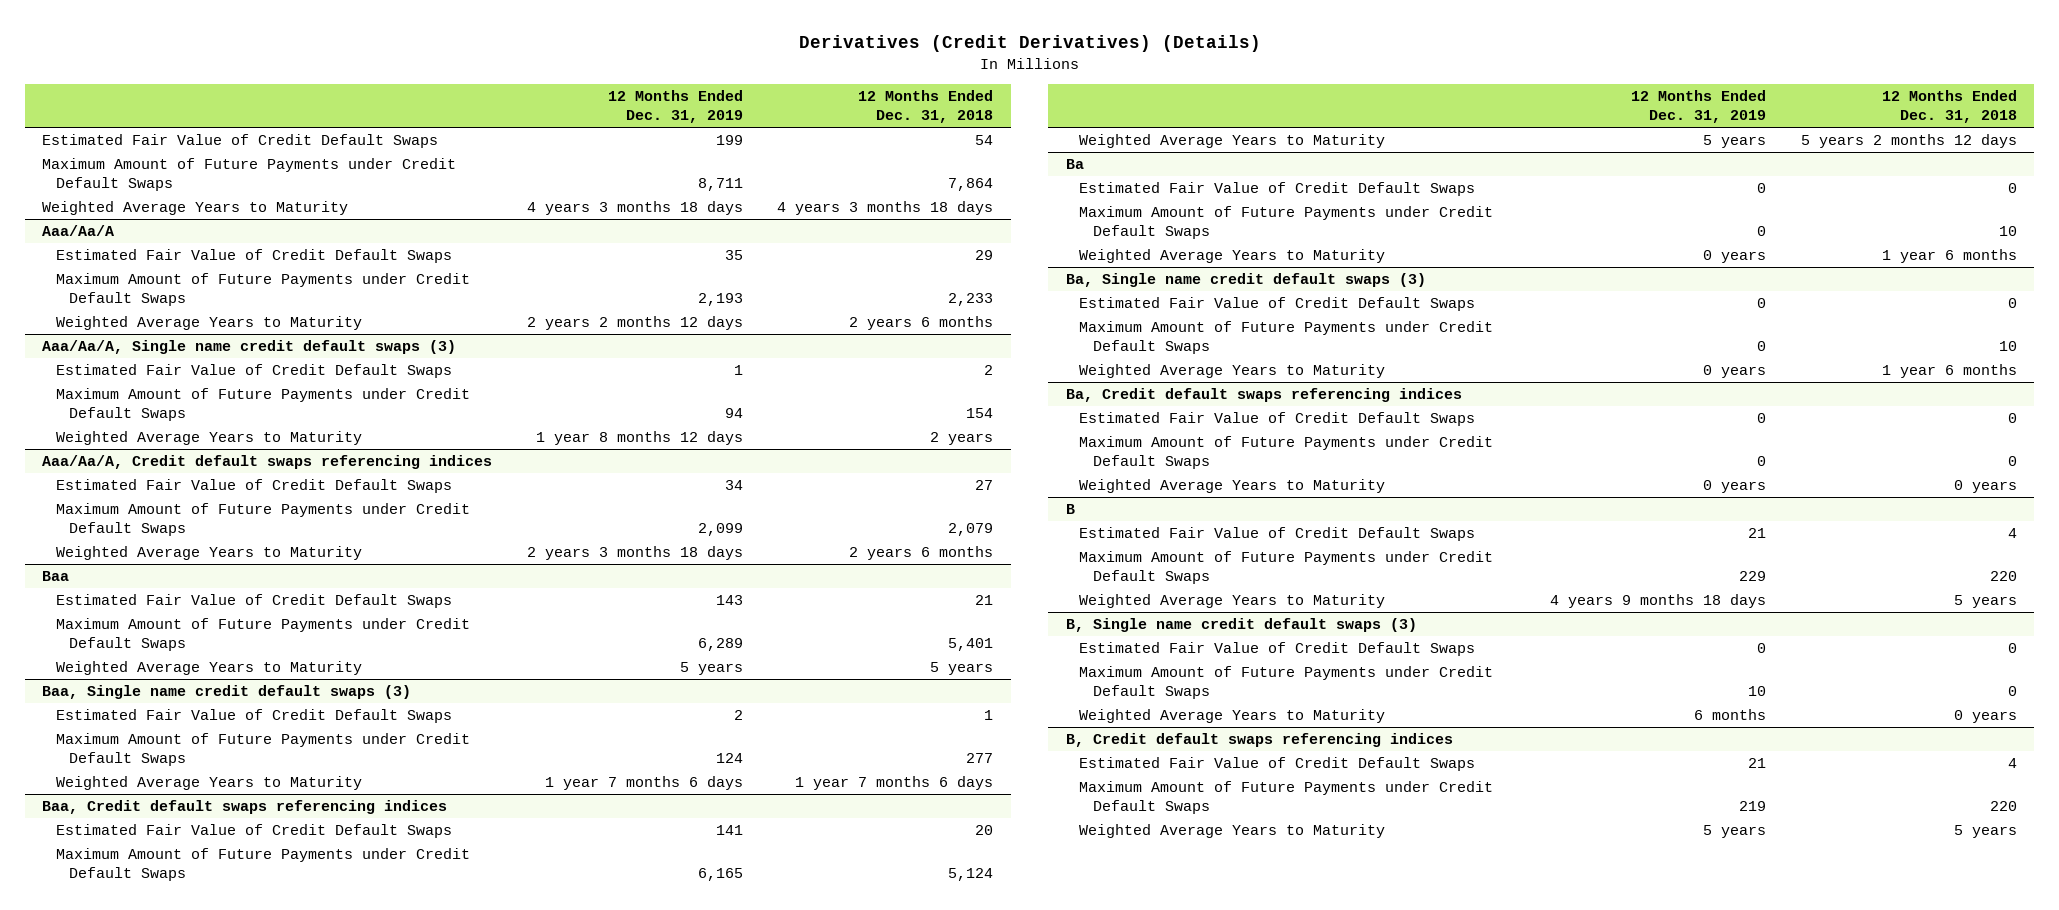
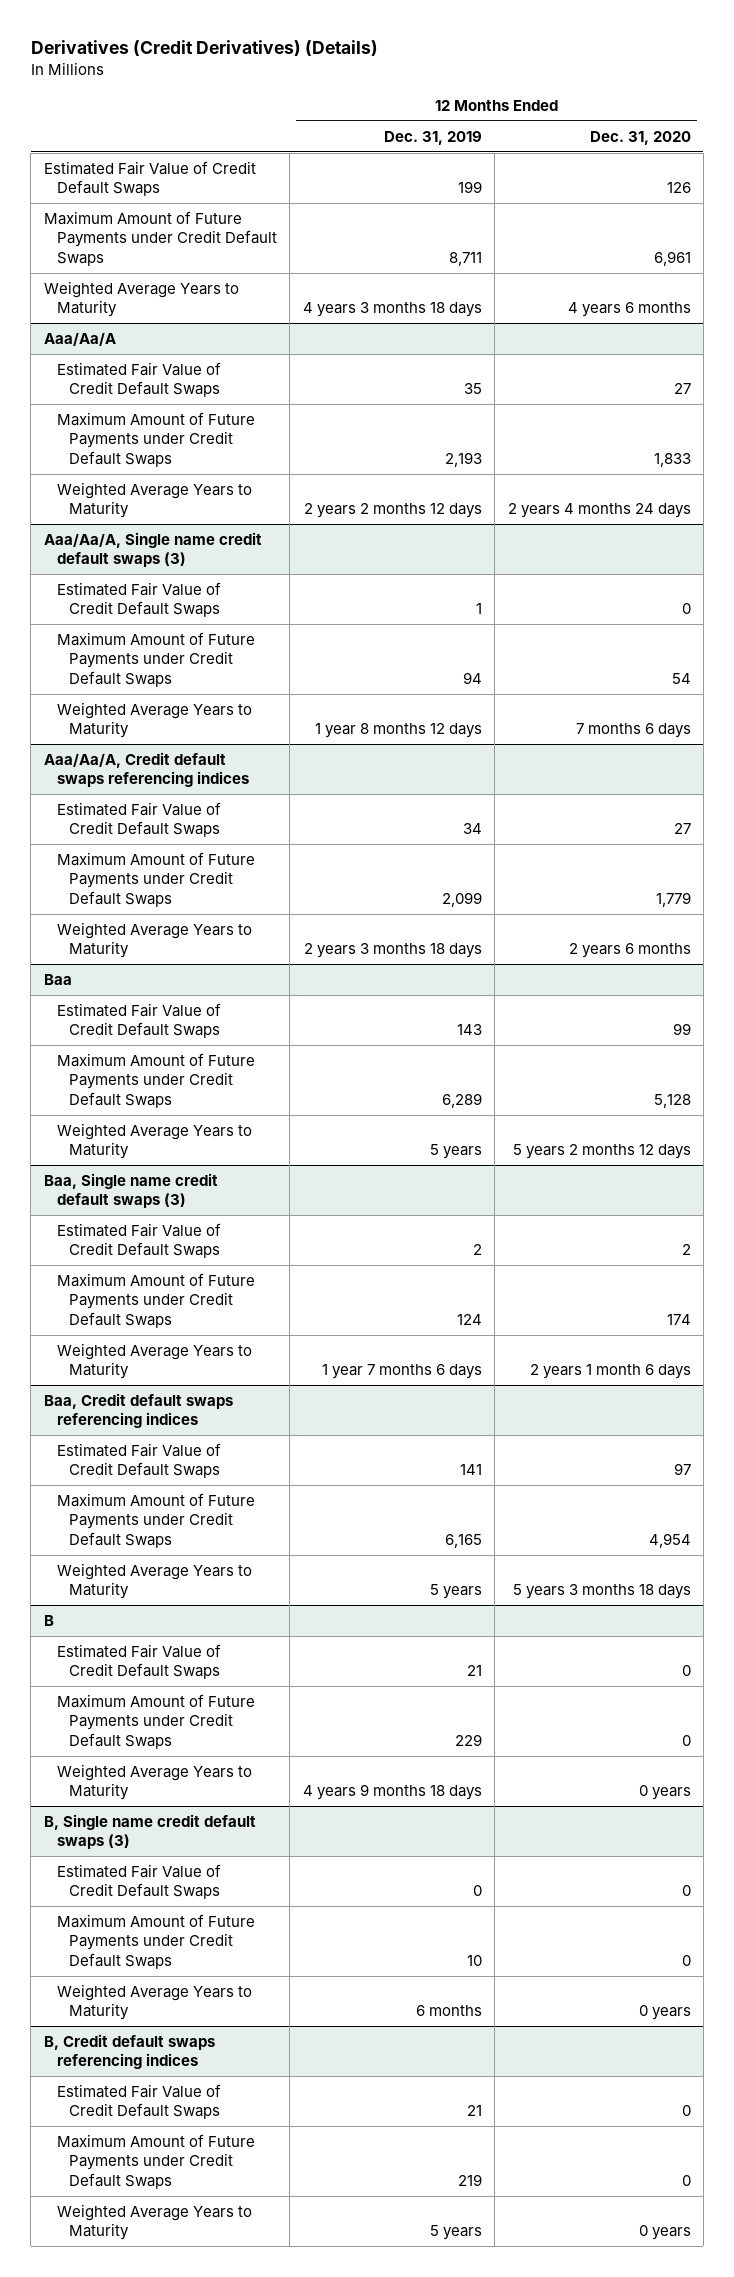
- | 12 Months Ended Dec. 31, 2019 | 12 Months Ended Dec. 31, 2018
+ | 12 Months Ended Dec. 31, 2019 | 12 Months Ended Dec. 31, 2020
- Ba
- Estimated Fair Value of Credit Default Swaps | 0 | 0
- Maximum Amount of Future Payments under Credit Default Swaps | 0 | 10
- Weighted Average Years to Maturity | 0 years | 1 year 6 months
- Ba, Single name credit default swaps (3)
- Estimated Fair Value of Credit Default Swaps | 0 | 0
- Maximum Amount of Future Payments under Credit Default Swaps | 0 | 10
- Weighted Average Years to Maturity | 0 years | 1 year 6 months
- Ba, Credit default swaps referencing indices
- Estimated Fair Value of Credit Default Swaps | 0 | 0
- Maximum Amount of Future Payments under Credit Default Swaps | 0 | 0
- Weighted Average Years to Maturity | 0 years | 0 years

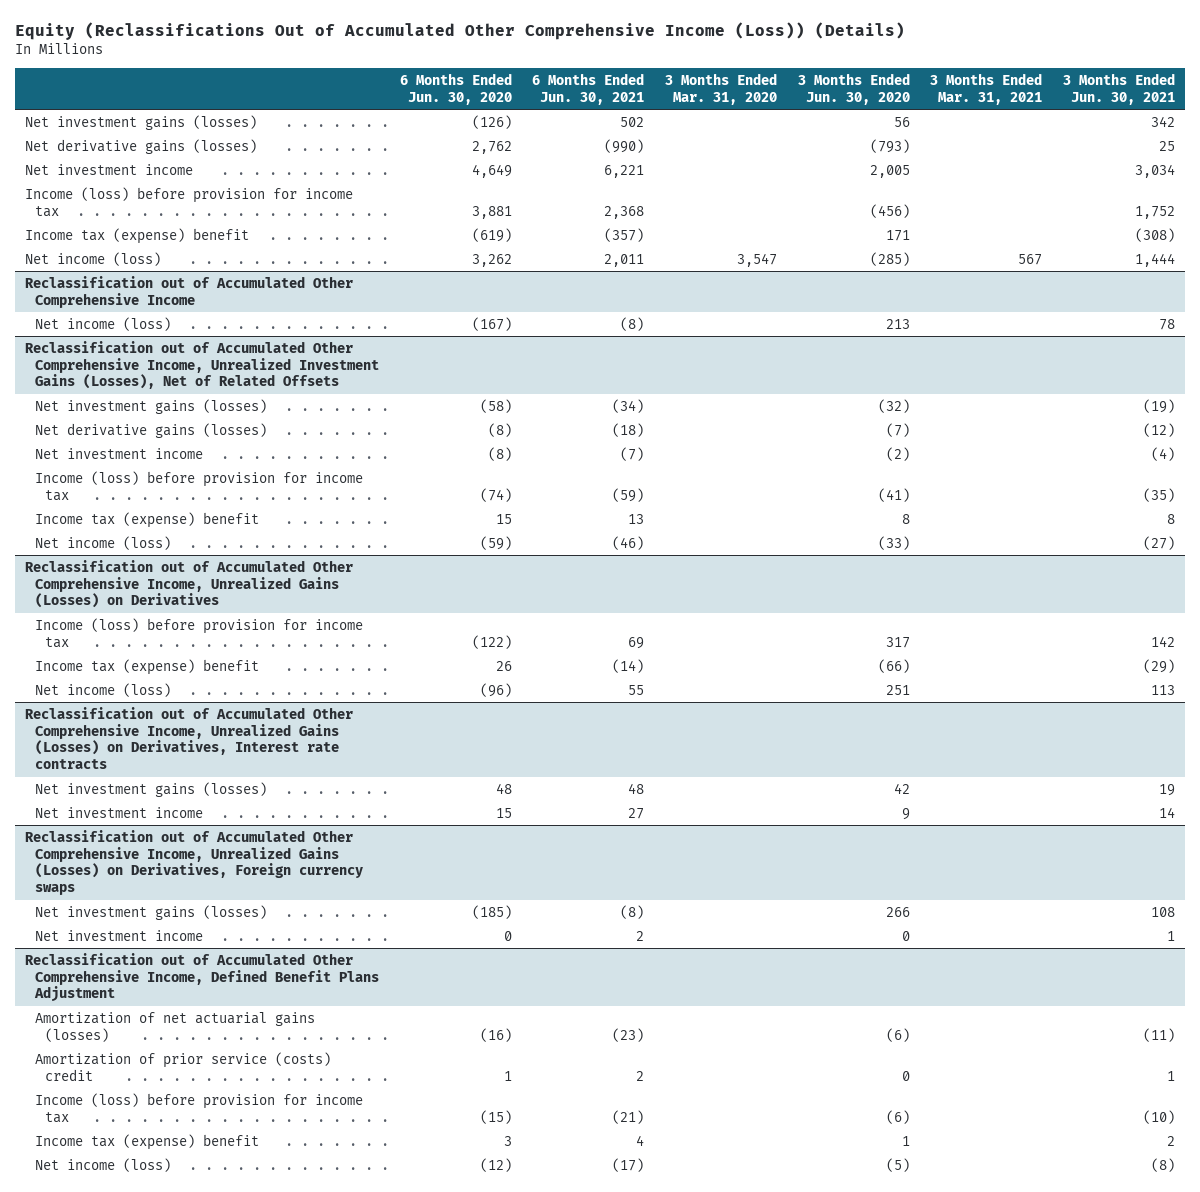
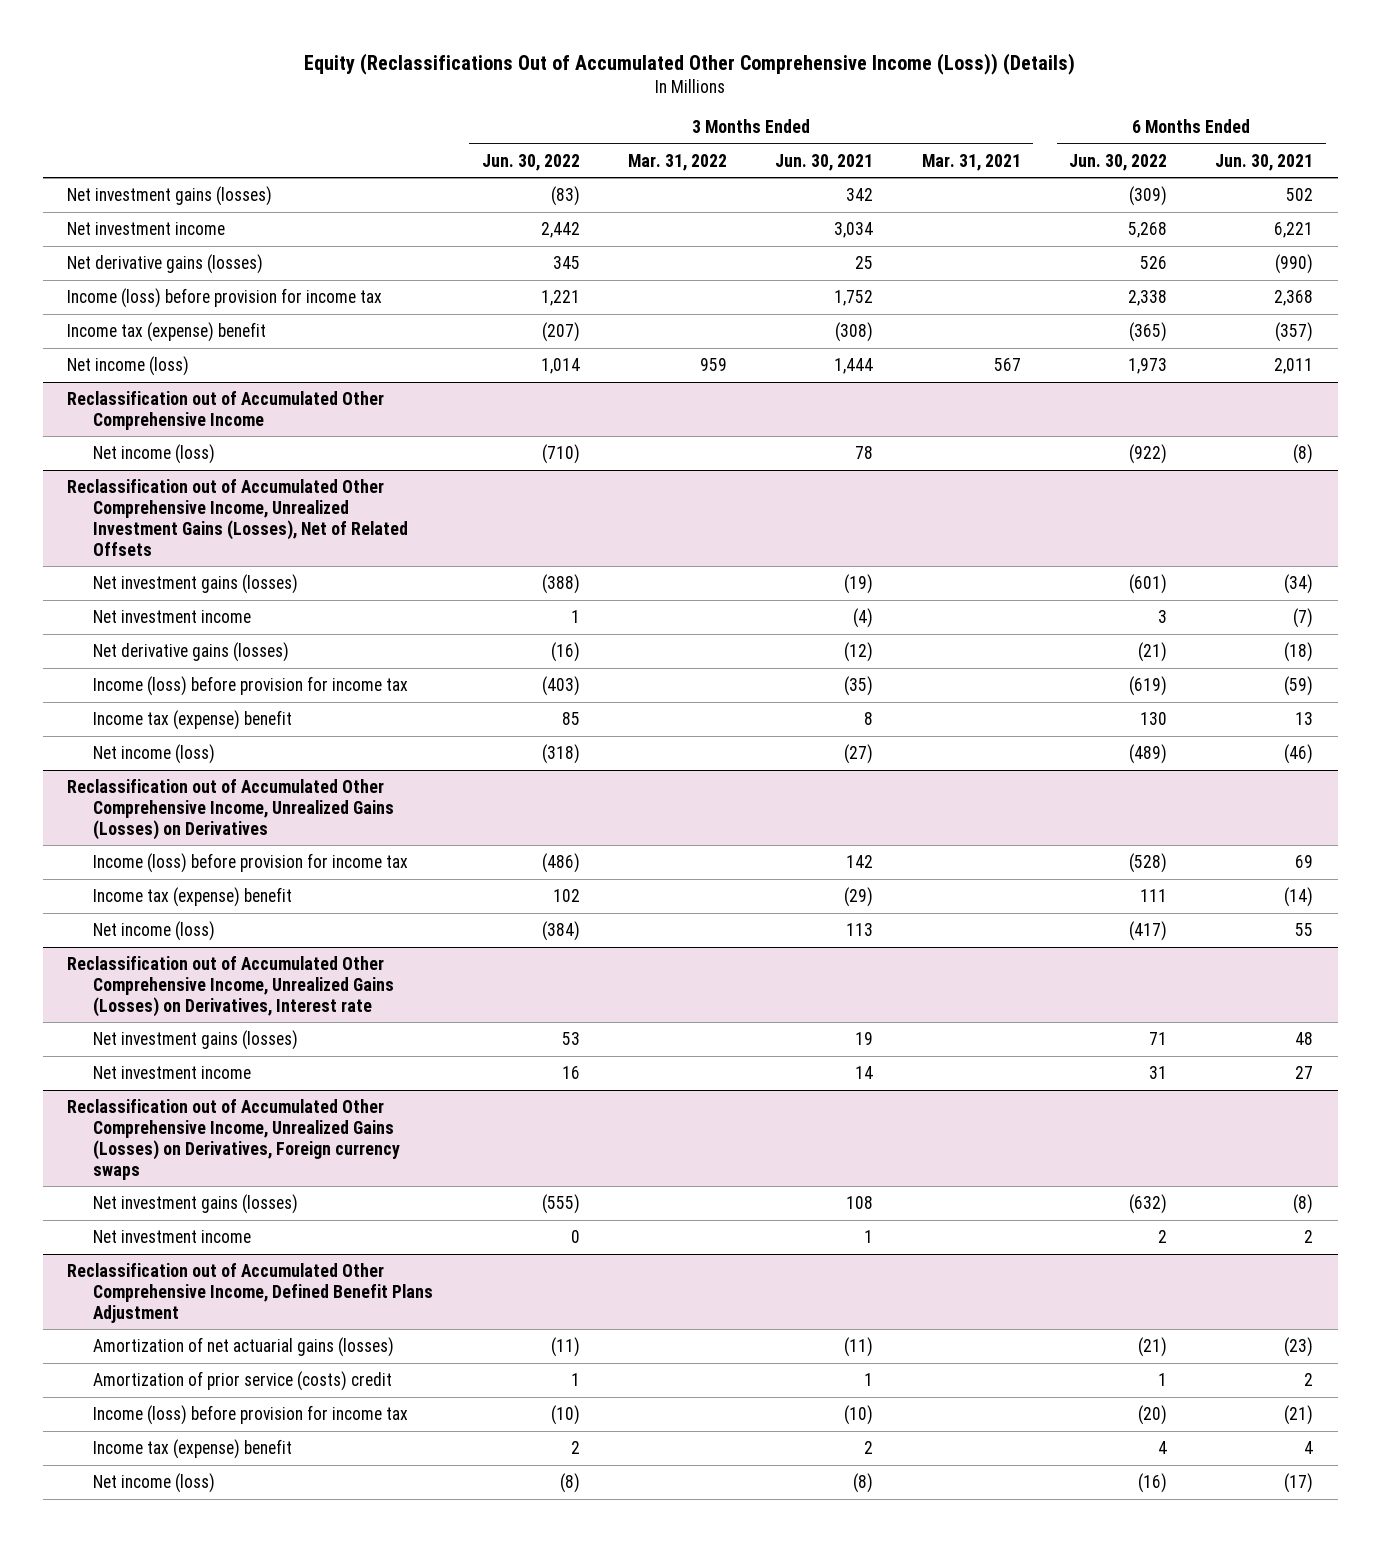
- | 6 Months Ended Jun. 30, 2020 | 6 Months Ended Jun. 30, 2021 | 3 Months Ended Mar. 31, 2020 | 3 Months Ended Jun. 30, 2020 | 3 Months Ended Mar. 31, 2021 | 3 Months Ended Jun. 30, 2021
+ | 3 Months Ended Jun. 30, 2022 | 3 Months Ended Mar. 31, 2022 | 3 Months Ended Jun. 30, 2021 | 3 Months Ended Mar. 31, 2021 | 6 Months Ended Jun. 30, 2022 | 6 Months Ended Jun. 30, 2021
moved down: Net derivative gains (losses) | 345 | | 25 | | 526 | (990)
@ Reclassification out of Accumulated Other Comprehensive Income, Unrealized Investment Gains (Losses), Net of Related Offsets
moved down: Net derivative gains (losses) | (16) | | (12) | | (21) | (18)
- Reclassification out of Accumulated Other Comprehensive Income, Unrealized Gains (Losses) on Derivatives, Interest rate contracts
+ Reclassification out of Accumulated Other Comprehensive Income, Unrealized Gains (Losses) on Derivatives, Interest rate

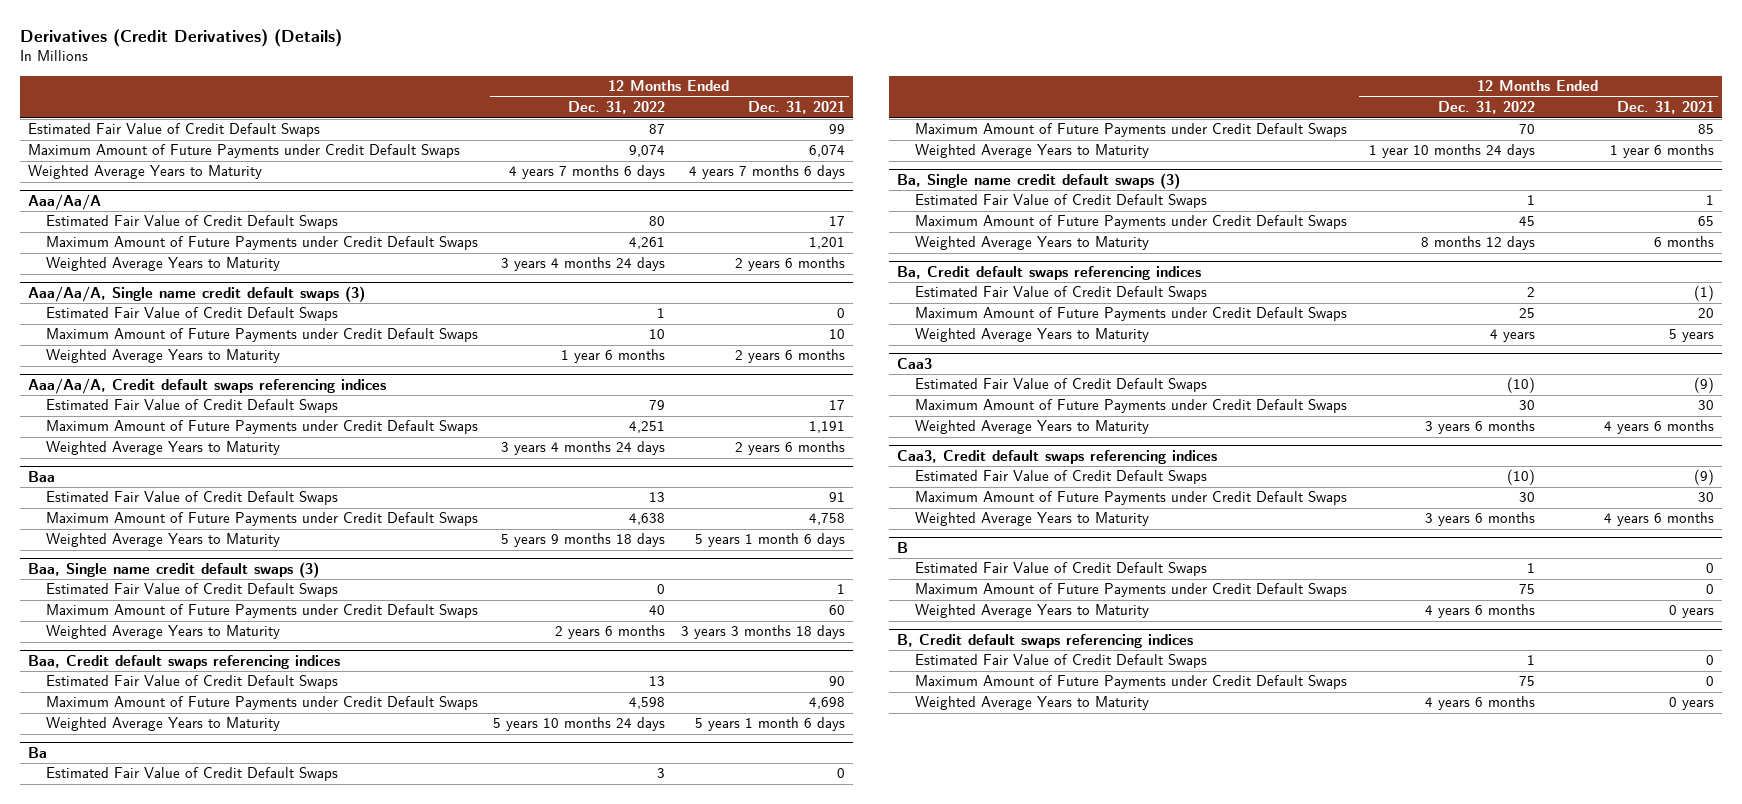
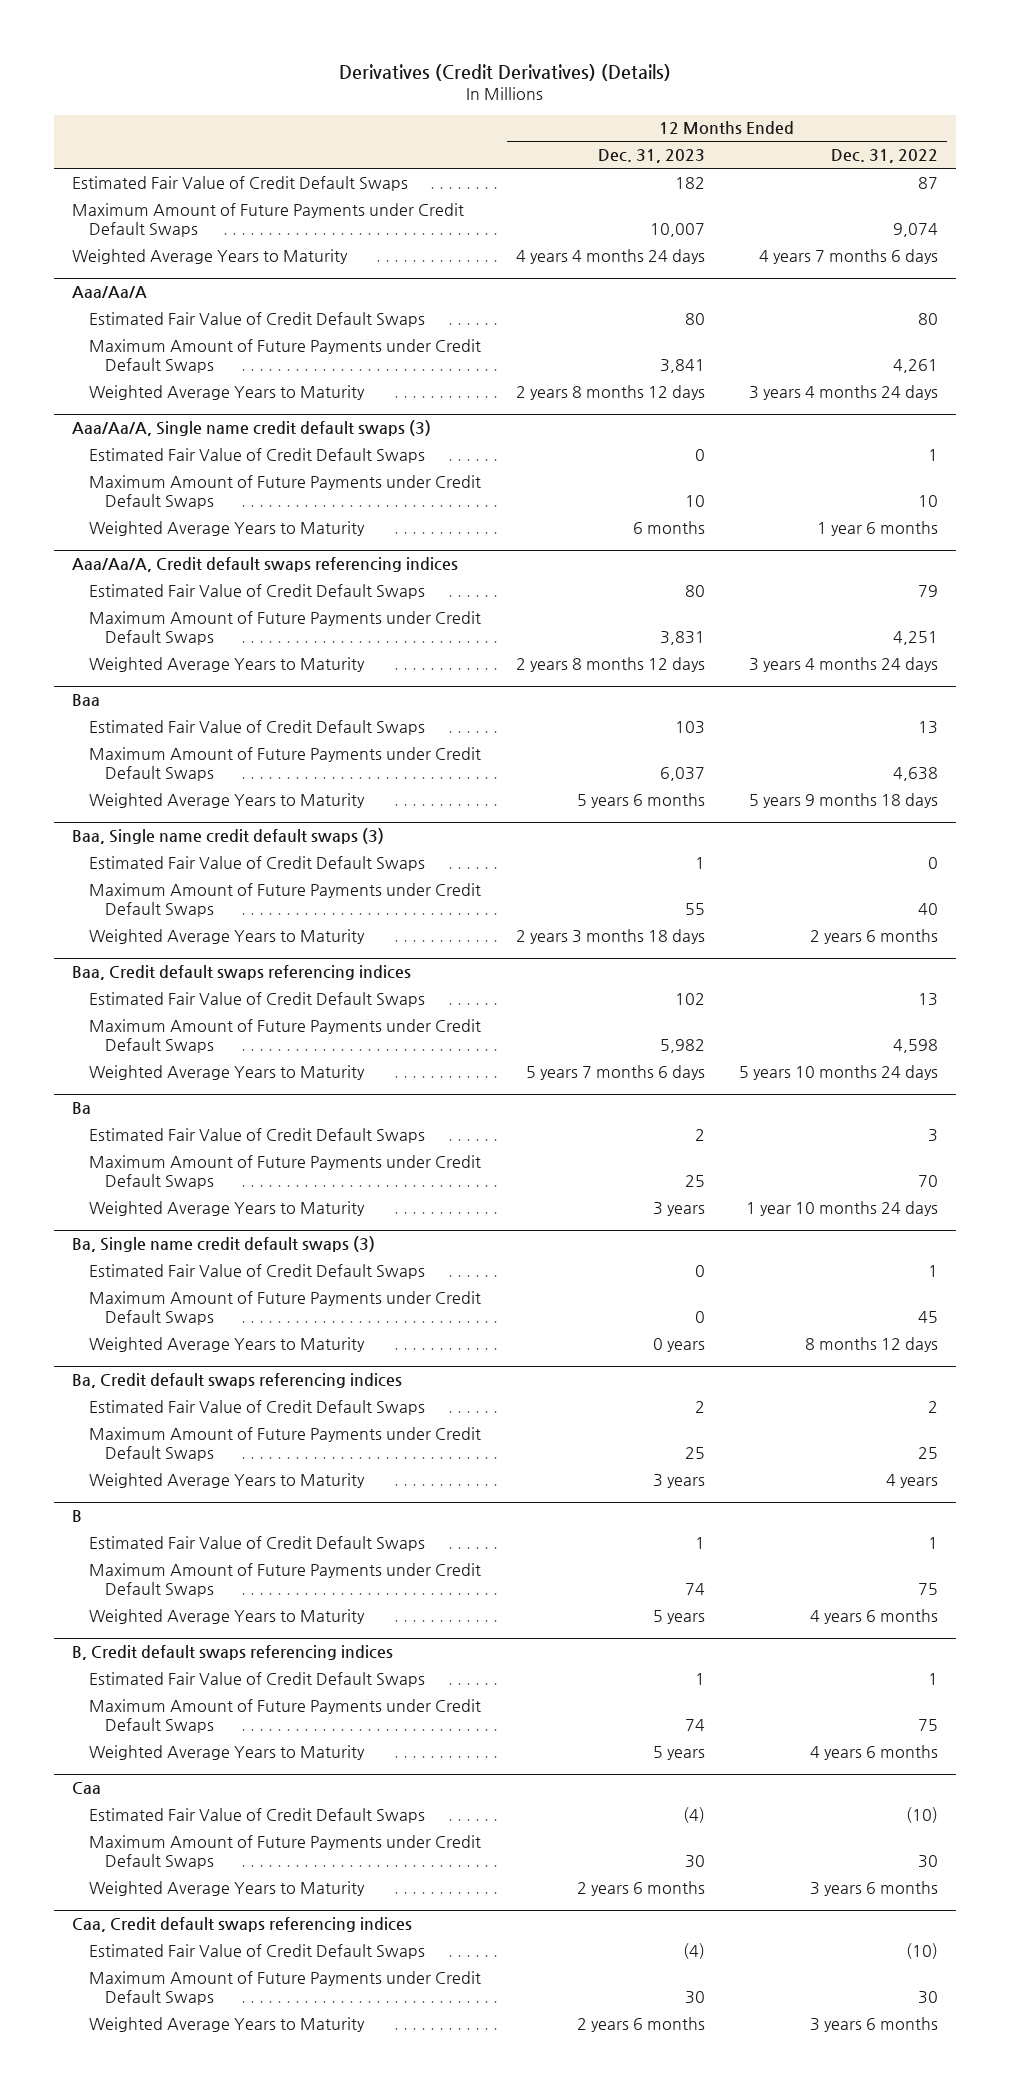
- | 12 Months Ended Dec. 31, 2022 | 12 Months Ended Dec. 31, 2021
+ | 12 Months Ended Dec. 31, 2023 | 12 Months Ended Dec. 31, 2022
- Caa3
- Estimated Fair Value of Credit Default Swaps | (10) | (9)
- Maximum Amount of Future Payments under Credit Default Swaps | 30 | 30
- Weighted Average Years to Maturity | 3 years 6 months | 4 years 6 months
- Caa3, Credit default swaps referencing indices
- Estimated Fair Value of Credit Default Swaps | (10) | (9)
- Maximum Amount of Future Payments under Credit Default Swaps | 30 | 30
- Weighted Average Years to Maturity | 3 years 6 months | 4 years 6 months
+ Caa
+ Estimated Fair Value of Credit Default Swaps | (4) | (10)
+ Maximum Amount of Future Payments under Credit Default Swaps | 30 | 30
+ Weighted Average Years to Maturity | 2 years 6 months | 3 years 6 months
+ Caa, Credit default swaps referencing indices
+ Estimated Fair Value of Credit Default Swaps | (4) | (10)
+ Maximum Amount of Future Payments under Credit Default Swaps | 30 | 30
+ Weighted Average Years to Maturity | 2 years 6 months | 3 years 6 months

